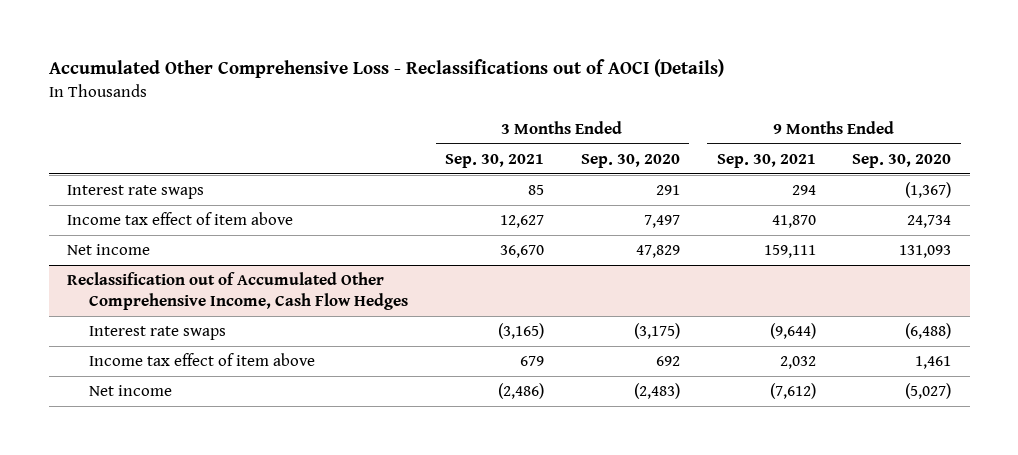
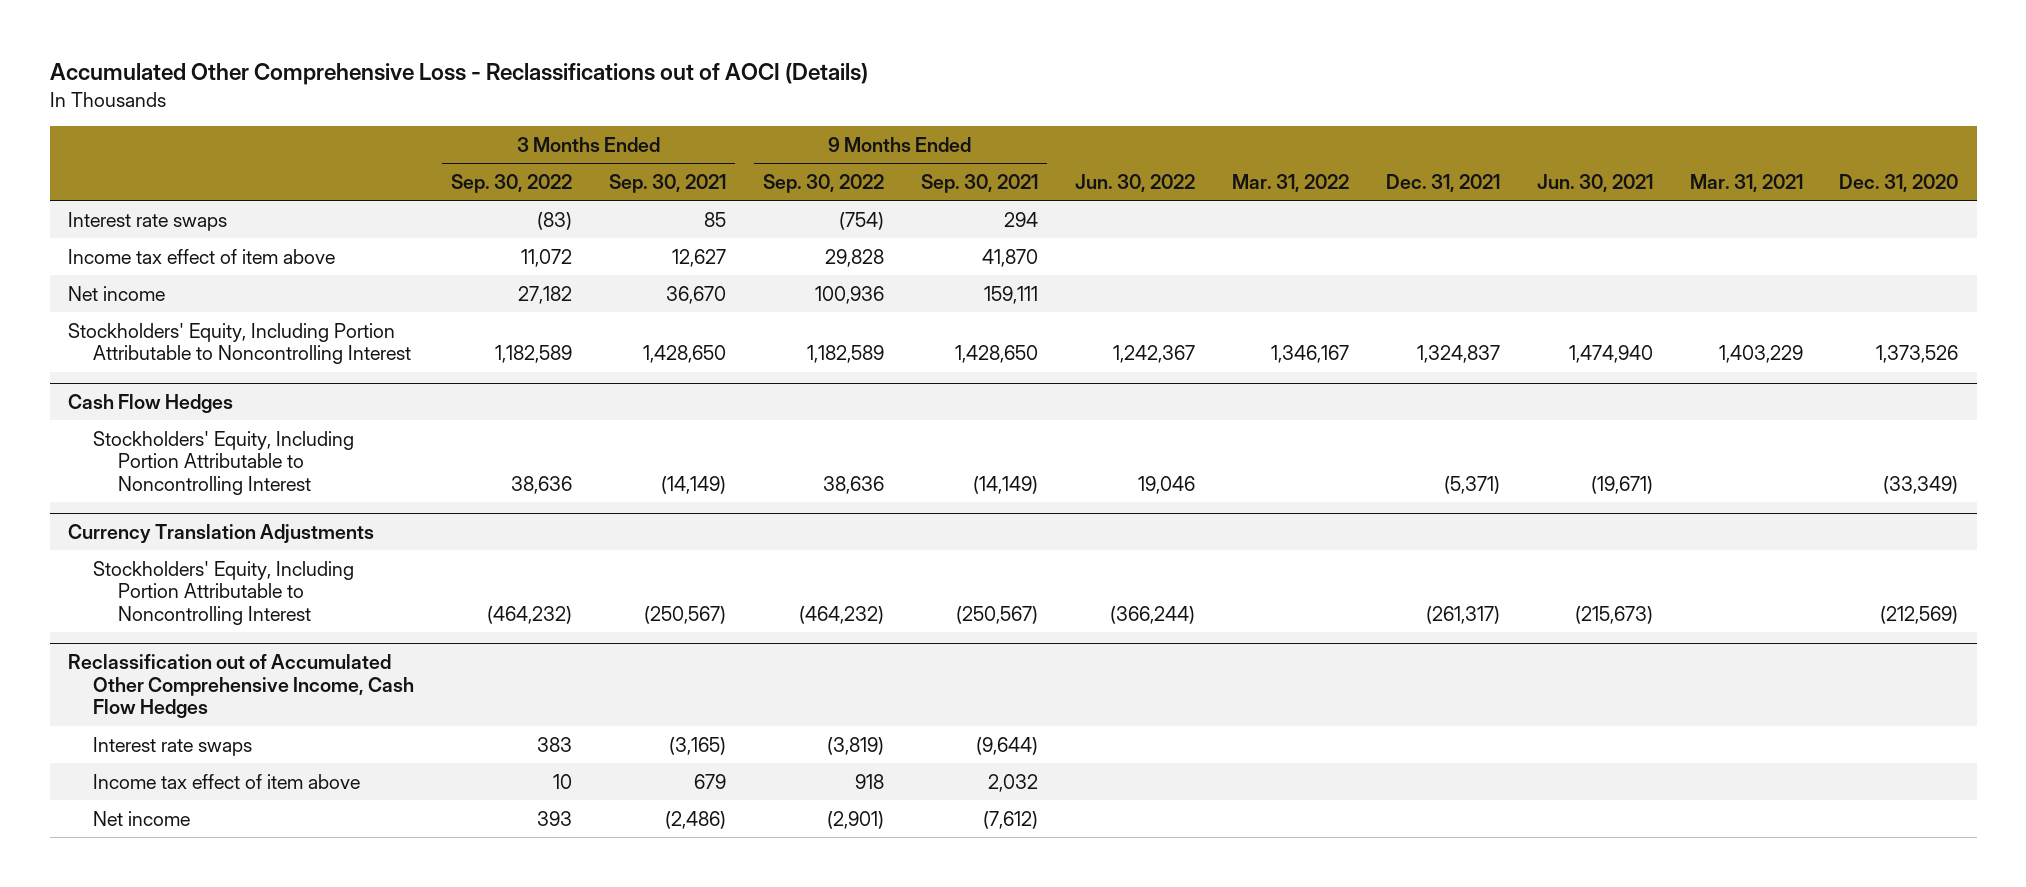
- | 3 Months Ended Sep. 30, 2021 | 3 Months Ended Sep. 30, 2020 | 9 Months Ended Sep. 30, 2021 | 9 Months Ended Sep. 30, 2020
+ | 3 Months Ended Sep. 30, 2022 | 3 Months Ended Sep. 30, 2021 | 9 Months Ended Sep. 30, 2022 | 9 Months Ended Sep. 30, 2021 | Jun. 30, 2022 | Mar. 31, 2022 | Dec. 31, 2021 | Jun. 30, 2021 | Mar. 31, 2021 | Dec. 31, 2020
+ Stockholders' Equity, Including Portion Attributable to Noncontrolling Interest | 1,182,589 | 1,428,650 | 1,182,589 | 1,428,650 | 1,242,367 | 1,346,167 | 1,324,837 | 1,474,940 | 1,403,229 | 1,373,526
+ Cash Flow Hedges
+ Stockholders' Equity, Including Portion Attributable to Noncontrolling Interest | 38,636 | (14,149) | 38,636 | (14,149) | 19,046 | | (5,371) | (19,671) | | (33,349)
+ Currency Translation Adjustments
+ Stockholders' Equity, Including Portion Attributable to Noncontrolling Interest | (464,232) | (250,567) | (464,232) | (250,567) | (366,244) | | (261,317) | (215,673) | | (212,569)

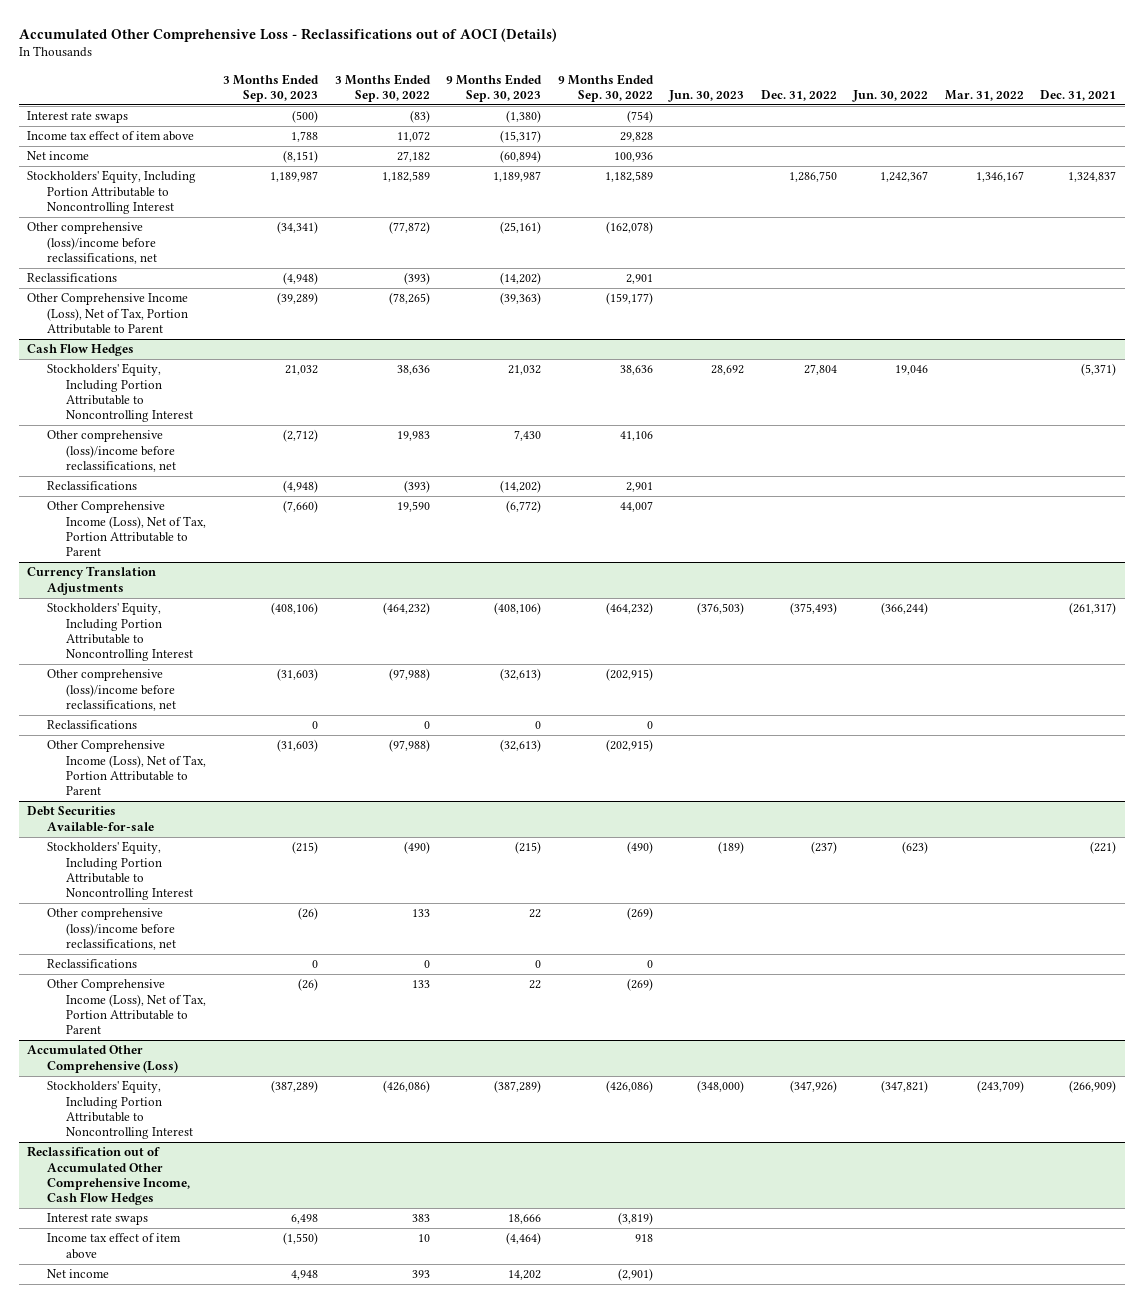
- | 3 Months Ended Sep. 30, 2022 | 3 Months Ended Sep. 30, 2021 | 9 Months Ended Sep. 30, 2022 | 9 Months Ended Sep. 30, 2021 | Jun. 30, 2022 | Mar. 31, 2022 | Dec. 31, 2021 | Jun. 30, 2021 | Mar. 31, 2021 | Dec. 31, 2020
+ | 3 Months Ended Sep. 30, 2023 | 3 Months Ended Sep. 30, 2022 | 9 Months Ended Sep. 30, 2023 | 9 Months Ended Sep. 30, 2022 | Jun. 30, 2023 | Dec. 31, 2022 | Jun. 30, 2022 | Mar. 31, 2022 | Dec. 31, 2021
+ Other comprehensive (loss)/income before reclassifications, net | (34,341) | (77,872) | (25,161) | (162,078) | | | | |
+ Reclassifications | (4,948) | (393) | (14,202) | 2,901 | | | | |
+ Other Comprehensive Income (Loss), Net of Tax, Portion Attributable to Parent | (39,289) | (78,265) | (39,363) | (159,177) | | | | |
@ Cash Flow Hedges
+ Other comprehensive (loss)/income before reclassifications, net | (2,712) | 19,983 | 7,430 | 41,106 | | | | |
+ Reclassifications | (4,948) | (393) | (14,202) | 2,901 | | | | |
+ Other Comprehensive Income (Loss), Net of Tax, Portion Attributable to Parent | (7,660) | 19,590 | (6,772) | 44,007 | | | | |
@ Currency Translation Adjustments
+ Other comprehensive (loss)/income before reclassifications, net | (31,603) | (97,988) | (32,613) | (202,915) | | | | |
+ Reclassifications | 0 | 0 | 0 | 0 | | | | |
+ Other Comprehensive Income (Loss), Net of Tax, Portion Attributable to Parent | (31,603) | (97,988) | (32,613) | (202,915) | | | | |
+ Debt Securities Available-for-sale
+ Stockholders' Equity, Including Portion Attributable to Noncontrolling Interest | (215) | (490) | (215) | (490) | (189) | (237) | (623) | | (221)
+ Other comprehensive (loss)/income before reclassifications, net | (26) | 133 | 22 | (269) | | | | |
+ Reclassifications | 0 | 0 | 0 | 0 | | | | |
+ Other Comprehensive Income (Loss), Net of Tax, Portion Attributable to Parent | (26) | 133 | 22 | (269) | | | | |
+ Accumulated Other Comprehensive (Loss)
+ Stockholders' Equity, Including Portion Attributable to Noncontrolling Interest | (387,289) | (426,086) | (387,289) | (426,086) | (348,000) | (347,926) | (347,821) | (243,709) | (266,909)

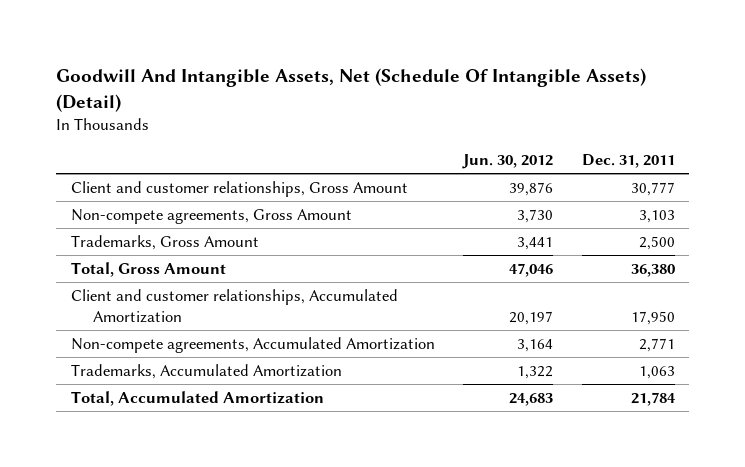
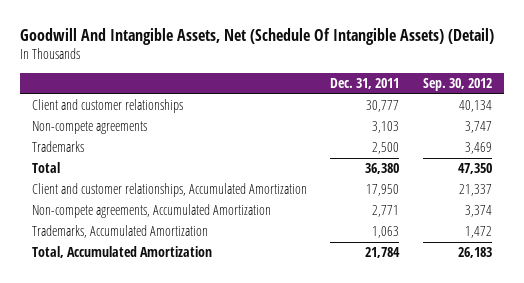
- | Jun. 30, 2012 | Dec. 31, 2011
+ | Dec. 31, 2011 | Sep. 30, 2012
- Client and customer relationships, Gross Amount | 39,876 | 30,777
- Non-compete agreements, Gross Amount | 3,730 | 3,103
- Trademarks, Gross Amount | 3,441 | 2,500
- Total, Gross Amount | 47,046 | 36,380
+ Client and customer relationships | 30,777 | 40,134
+ Non-compete agreements | 3,103 | 3,747
+ Trademarks | 2,500 | 3,469
+ Total | 36,380 | 47,350

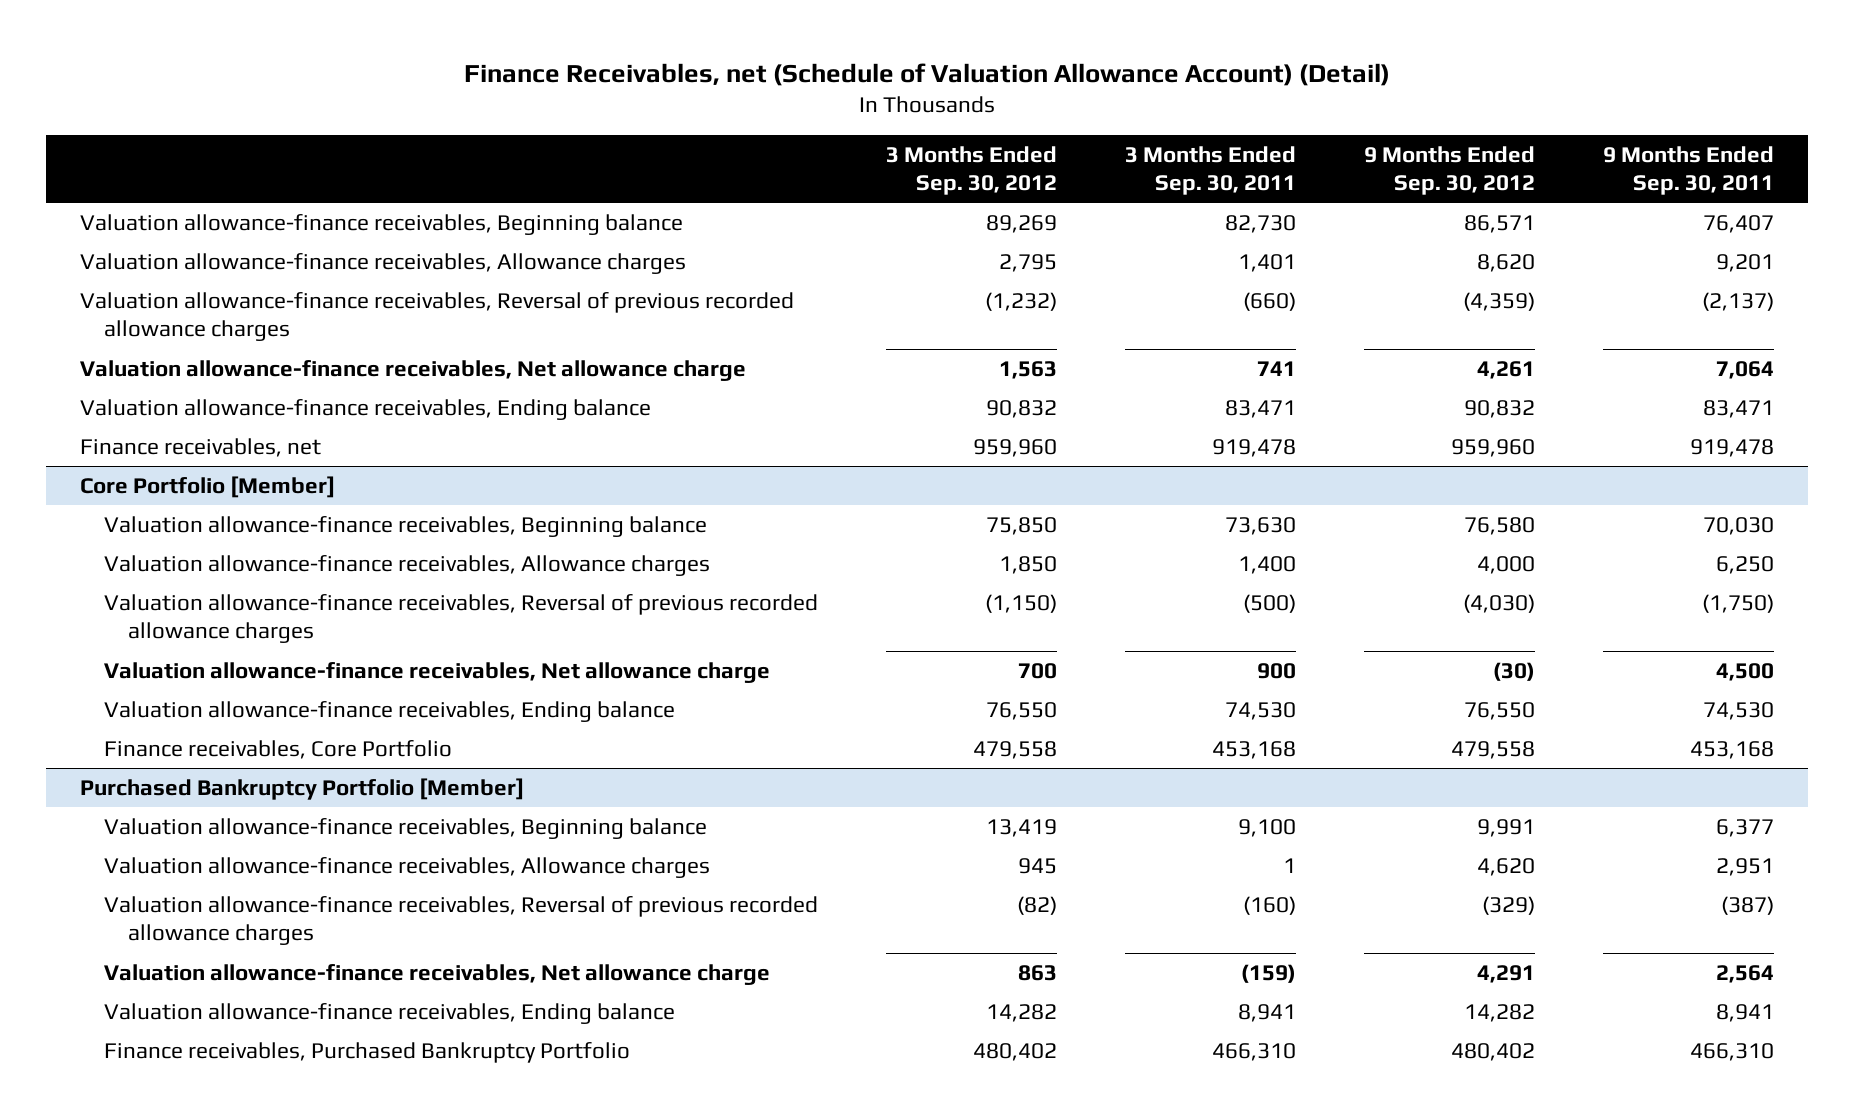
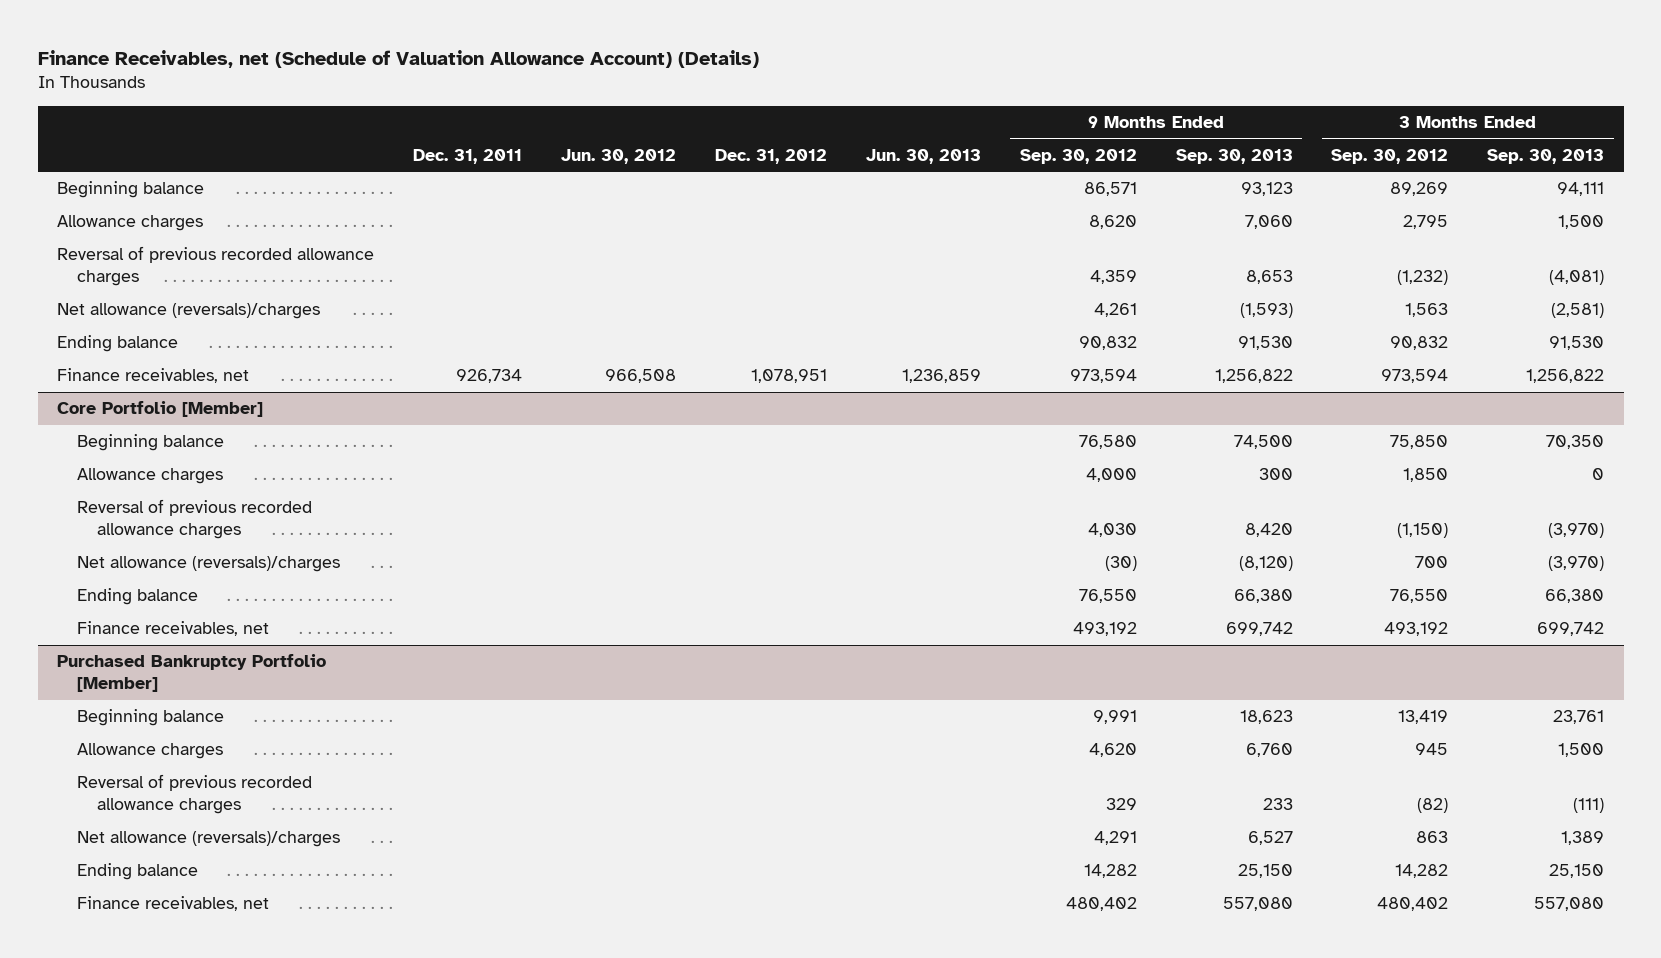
- Finance Receivables, net (Schedule of Valuation Allowance Account) (Detail)
+ Finance Receivables, net (Schedule of Valuation Allowance Account) (Details)
- | 3 Months Ended Sep. 30, 2012 | 3 Months Ended Sep. 30, 2011 | 9 Months Ended Sep. 30, 2012 | 9 Months Ended Sep. 30, 2011
+ | Dec. 31, 2011 | Jun. 30, 2012 | Dec. 31, 2012 | Jun. 30, 2013 | 9 Months Ended Sep. 30, 2012 | 9 Months Ended Sep. 30, 2013 | 3 Months Ended Sep. 30, 2012 | 3 Months Ended Sep. 30, 2013
- Valuation allowance-finance receivables, Beginning balance | 89,269 | 82,730 | 86,571 | 76,407
- Valuation allowance-finance receivables, Allowance charges | 2,795 | 1,401 | 8,620 | 9,201
- Valuation allowance-finance receivables, Reversal of previous recorded allowance charges | (1,232) | (660) | (4,359) | (2,137)
- Valuation allowance-finance receivables, Net allowance charge | 1,563 | 741 | 4,261 | 7,064
- Valuation allowance-finance receivables, Ending balance | 90,832 | 83,471 | 90,832 | 83,471
- Finance receivables, net | 959,960 | 919,478 | 959,960 | 919,478
+ Beginning balance | | | | | 86,571 | 93,123 | 89,269 | 94,111
+ Allowance charges | | | | | 8,620 | 7,060 | 2,795 | 1,500
+ Reversal of previous recorded allowance charges | | | | | 4,359 | 8,653 | (1,232) | (4,081)
+ Net allowance (reversals)/charges | | | | | 4,261 | (1,593) | 1,563 | (2,581)
+ Ending balance | | | | | 90,832 | 91,530 | 90,832 | 91,530
+ Finance receivables, net | 926,734 | 966,508 | 1,078,951 | 1,236,859 | 973,594 | 1,256,822 | 973,594 | 1,256,822
@ Core Portfolio [Member]
- Valuation allowance-finance receivables, Beginning balance | 75,850 | 73,630 | 76,580 | 70,030
- Valuation allowance-finance receivables, Allowance charges | 1,850 | 1,400 | 4,000 | 6,250
- Valuation allowance-finance receivables, Reversal of previous recorded allowance charges | (1,150) | (500) | (4,030) | (1,750)
- Valuation allowance-finance receivables, Net allowance charge | 700 | 900 | (30) | 4,500
- Valuation allowance-finance receivables, Ending balance | 76,550 | 74,530 | 76,550 | 74,530
- Finance receivables, Core Portfolio | 479,558 | 453,168 | 479,558 | 453,168
+ Beginning balance | | | | | 76,580 | 74,500 | 75,850 | 70,350
+ Allowance charges | | | | | 4,000 | 300 | 1,850 | 0
+ Reversal of previous recorded allowance charges | | | | | 4,030 | 8,420 | (1,150) | (3,970)
+ Net allowance (reversals)/charges | | | | | (30) | (8,120) | 700 | (3,970)
+ Ending balance | | | | | 76,550 | 66,380 | 76,550 | 66,380
+ Finance receivables, net | | | | | 493,192 | 699,742 | 493,192 | 699,742
@ Purchased Bankruptcy Portfolio [Member]
- Valuation allowance-finance receivables, Beginning balance | 13,419 | 9,100 | 9,991 | 6,377
- Valuation allowance-finance receivables, Allowance charges | 945 | 1 | 4,620 | 2,951
- Valuation allowance-finance receivables, Reversal of previous recorded allowance charges | (82) | (160) | (329) | (387)
- Valuation allowance-finance receivables, Net allowance charge | 863 | (159) | 4,291 | 2,564
- Valuation allowance-finance receivables, Ending balance | 14,282 | 8,941 | 14,282 | 8,941
- Finance receivables, Purchased Bankruptcy Portfolio | 480,402 | 466,310 | 480,402 | 466,310
+ Beginning balance | | | | | 9,991 | 18,623 | 13,419 | 23,761
+ Allowance charges | | | | | 4,620 | 6,760 | 945 | 1,500
+ Reversal of previous recorded allowance charges | | | | | 329 | 233 | (82) | (111)
+ Net allowance (reversals)/charges | | | | | 4,291 | 6,527 | 863 | 1,389
+ Ending balance | | | | | 14,282 | 25,150 | 14,282 | 25,150
+ Finance receivables, net | | | | | 480,402 | 557,080 | 480,402 | 557,080

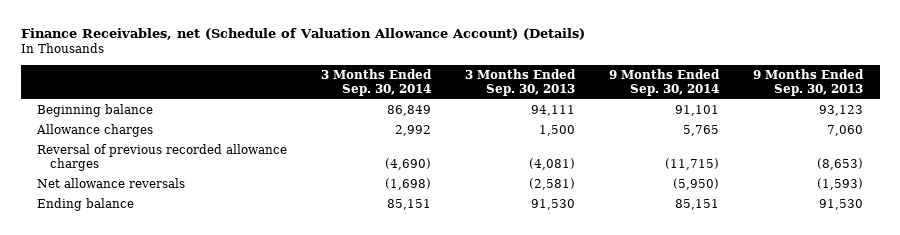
- | Dec. 31, 2011 | Jun. 30, 2012 | Dec. 31, 2012 | Jun. 30, 2013 | 9 Months Ended Sep. 30, 2012 | 9 Months Ended Sep. 30, 2013 | 3 Months Ended Sep. 30, 2012 | 3 Months Ended Sep. 30, 2013
+ | 3 Months Ended Sep. 30, 2014 | 3 Months Ended Sep. 30, 2013 | 9 Months Ended Sep. 30, 2014 | 9 Months Ended Sep. 30, 2013
- Reversal of previous recorded allowance charges | | | | | 4,359 | 8,653 | (1,232) | (4,081)
- Net allowance (reversals)/charges | | | | | 4,261 | (1,593) | 1,563 | (2,581)
+ Reversal of previous recorded allowance charges | (4,690) | (4,081) | (11,715) | (8,653)
+ Net allowance reversals | (1,698) | (2,581) | (5,950) | (1,593)
- Finance receivables, net | 926,734 | 966,508 | 1,078,951 | 1,236,859 | 973,594 | 1,256,822 | 973,594 | 1,256,822
- Core Portfolio [Member]
- Beginning balance | | | | | 76,580 | 74,500 | 75,850 | 70,350
- Allowance charges | | | | | 4,000 | 300 | 1,850 | 0
- Reversal of previous recorded allowance charges | | | | | 4,030 | 8,420 | (1,150) | (3,970)
- Net allowance (reversals)/charges | | | | | (30) | (8,120) | 700 | (3,970)
- Ending balance | | | | | 76,550 | 66,380 | 76,550 | 66,380
- Finance receivables, net | | | | | 493,192 | 699,742 | 493,192 | 699,742
- Purchased Bankruptcy Portfolio [Member]
- Beginning balance | | | | | 9,991 | 18,623 | 13,419 | 23,761
- Allowance charges | | | | | 4,620 | 6,760 | 945 | 1,500
- Reversal of previous recorded allowance charges | | | | | 329 | 233 | (82) | (111)
- Net allowance (reversals)/charges | | | | | 4,291 | 6,527 | 863 | 1,389
- Ending balance | | | | | 14,282 | 25,150 | 14,282 | 25,150
- Finance receivables, net | | | | | 480,402 | 557,080 | 480,402 | 557,080

